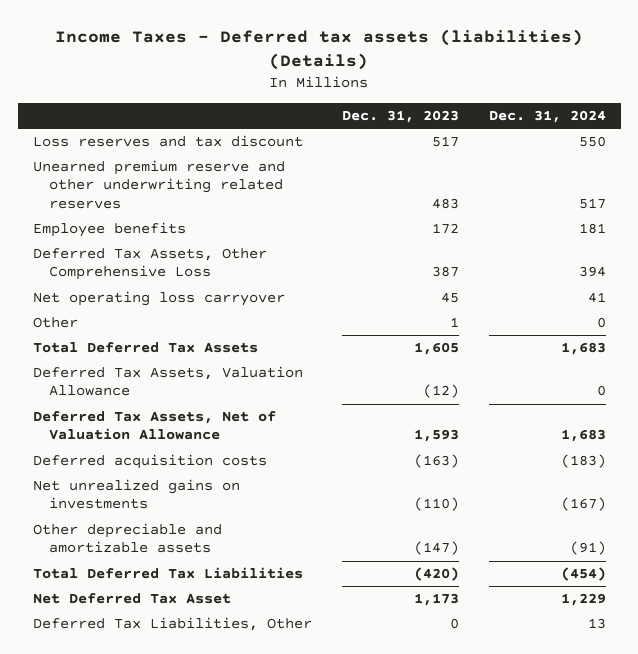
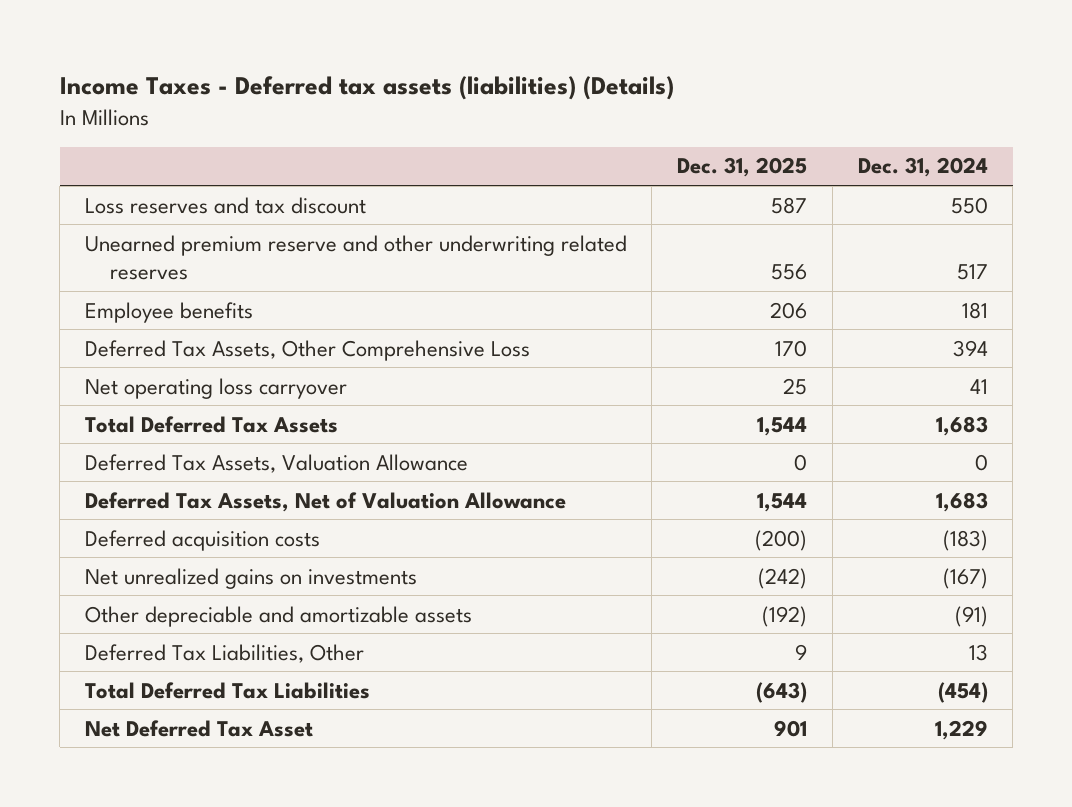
- | Dec. 31, 2023 | Dec. 31, 2024
+ | Dec. 31, 2025 | Dec. 31, 2024
- Other | 1 | 0
moved up: Deferred Tax Liabilities, Other | 9 | 13

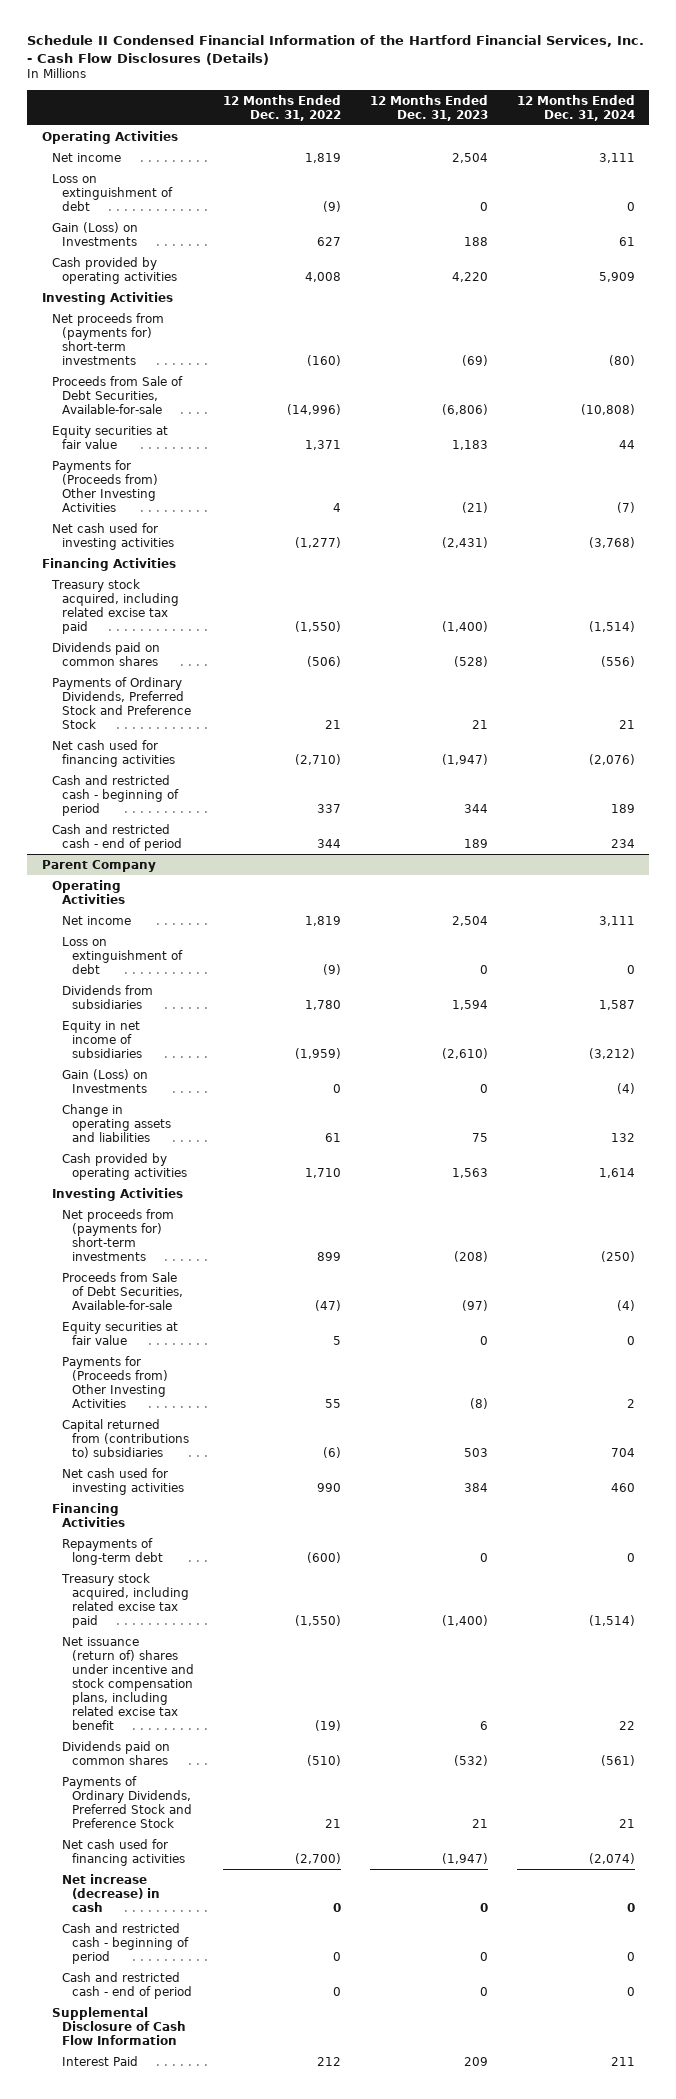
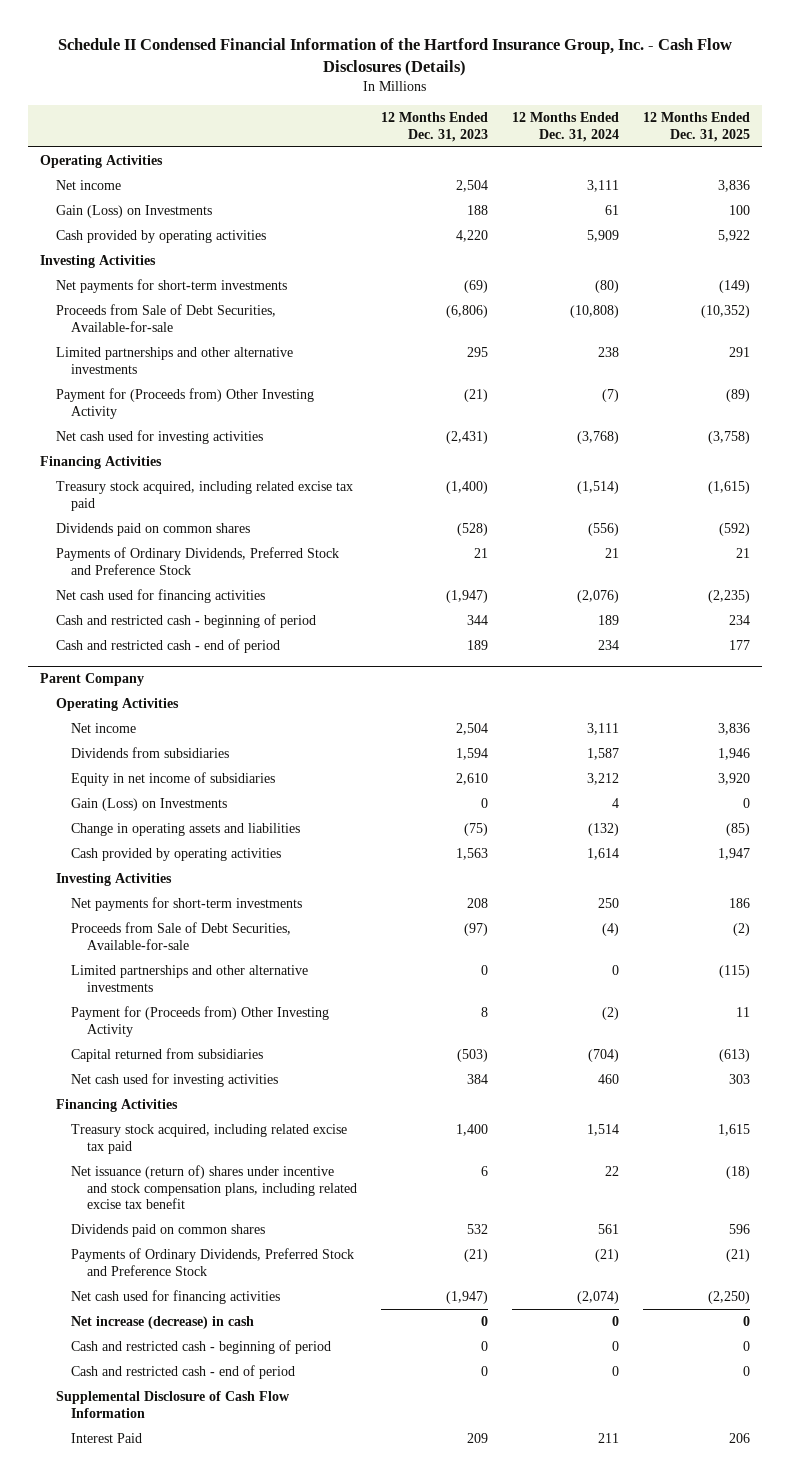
- Schedule II Condensed Financial Information of the Hartford Financial Services, Inc. - Cash Flow Disclosures (Details)
+ Schedule II Condensed Financial Information of the Hartford Insurance Group, Inc. - Cash Flow Disclosures (Details)
- | 12 Months Ended Dec. 31, 2022 | 12 Months Ended Dec. 31, 2023 | 12 Months Ended Dec. 31, 2024
+ | 12 Months Ended Dec. 31, 2023 | 12 Months Ended Dec. 31, 2024 | 12 Months Ended Dec. 31, 2025
- Loss on extinguishment of debt | (9) | 0 | 0
- Net proceeds from (payments for) short-term investments | (160) | (69) | (80)
+ Net payments for short-term investments | (69) | (80) | (149)
- Equity securities at fair value | 1,371 | 1,183 | 44
- Payments for (Proceeds from) Other Investing Activities | 4 | (21) | (7)
+ Limited partnerships and other alternative investments | 295 | 238 | 291
+ Payment for (Proceeds from) Other Investing Activity | (21) | (7) | (89)
@ Parent Company
- Loss on extinguishment of debt | (9) | 0 | 0
- Equity in net income of subsidiaries | (1,959) | (2,610) | (3,212)
- Gain (Loss) on Investments | 0 | 0 | (4)
- Change in operating assets and liabilities | 61 | 75 | 132
+ Equity in net income of subsidiaries | 2,610 | 3,212 | 3,920
+ Gain (Loss) on Investments | 0 | 4 | 0
+ Change in operating assets and liabilities | (75) | (132) | (85)
- Net proceeds from (payments for) short-term investments | 899 | (208) | (250)
+ Net payments for short-term investments | 208 | 250 | 186
- Equity securities at fair value | 5 | 0 | 0
- Payments for (Proceeds from) Other Investing Activities | 55 | (8) | 2
- Capital returned from (contributions to) subsidiaries | (6) | 503 | 704
+ Limited partnerships and other alternative investments | 0 | 0 | (115)
+ Payment for (Proceeds from) Other Investing Activity | 8 | (2) | 11
+ Capital returned from subsidiaries | (503) | (704) | (613)
- Repayments of long-term debt | (600) | 0 | 0
- Treasury stock acquired, including related excise tax paid | (1,550) | (1,400) | (1,514)
+ Treasury stock acquired, including related excise tax paid | 1,400 | 1,514 | 1,615
- Dividends paid on common shares | (510) | (532) | (561)
- Payments of Ordinary Dividends, Preferred Stock and Preference Stock | 21 | 21 | 21
+ Dividends paid on common shares | 532 | 561 | 596
+ Payments of Ordinary Dividends, Preferred Stock and Preference Stock | (21) | (21) | (21)

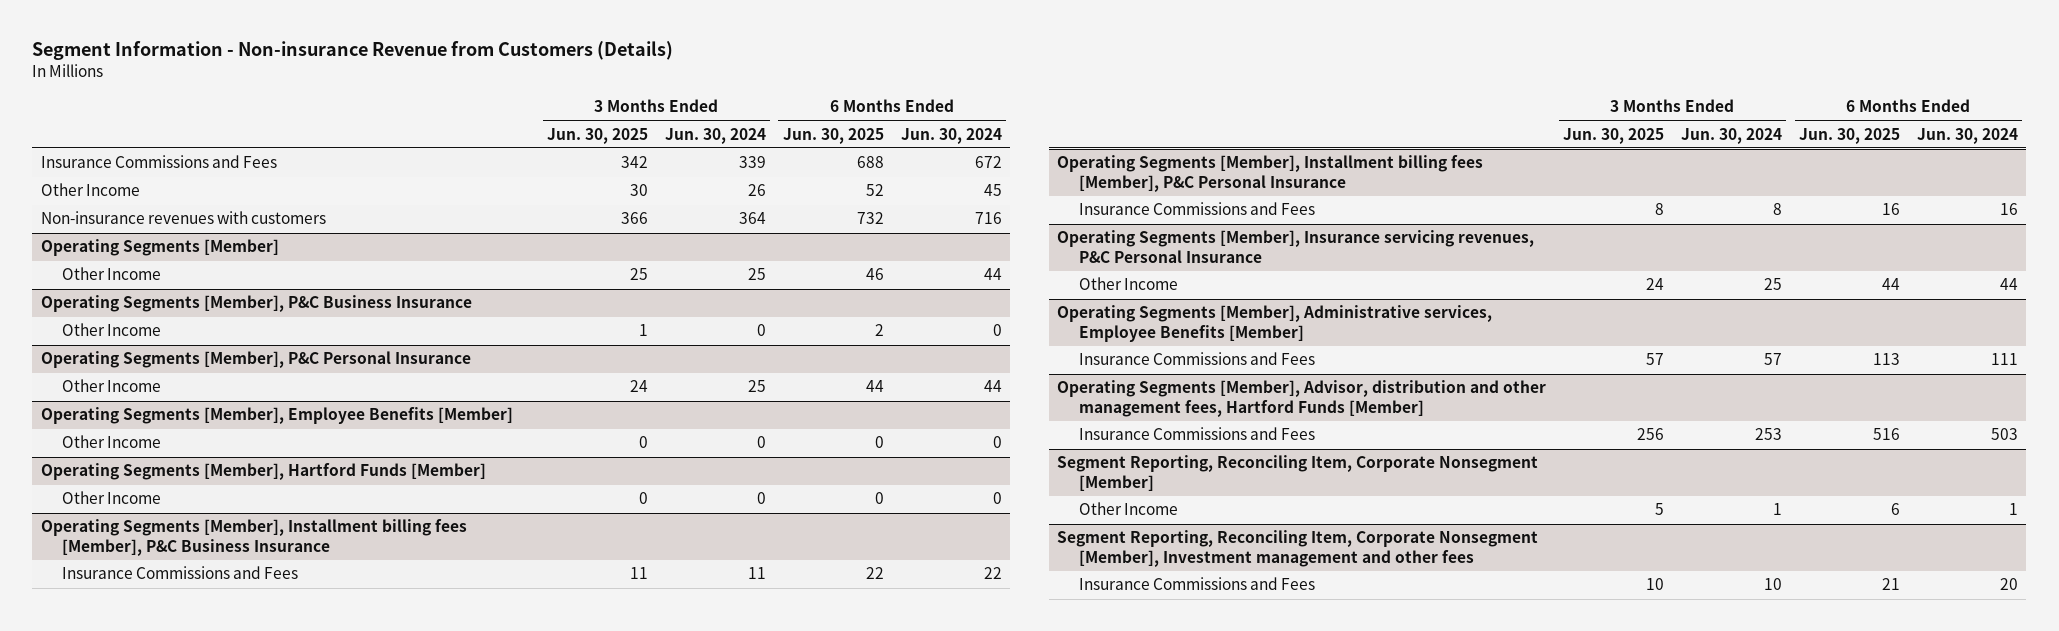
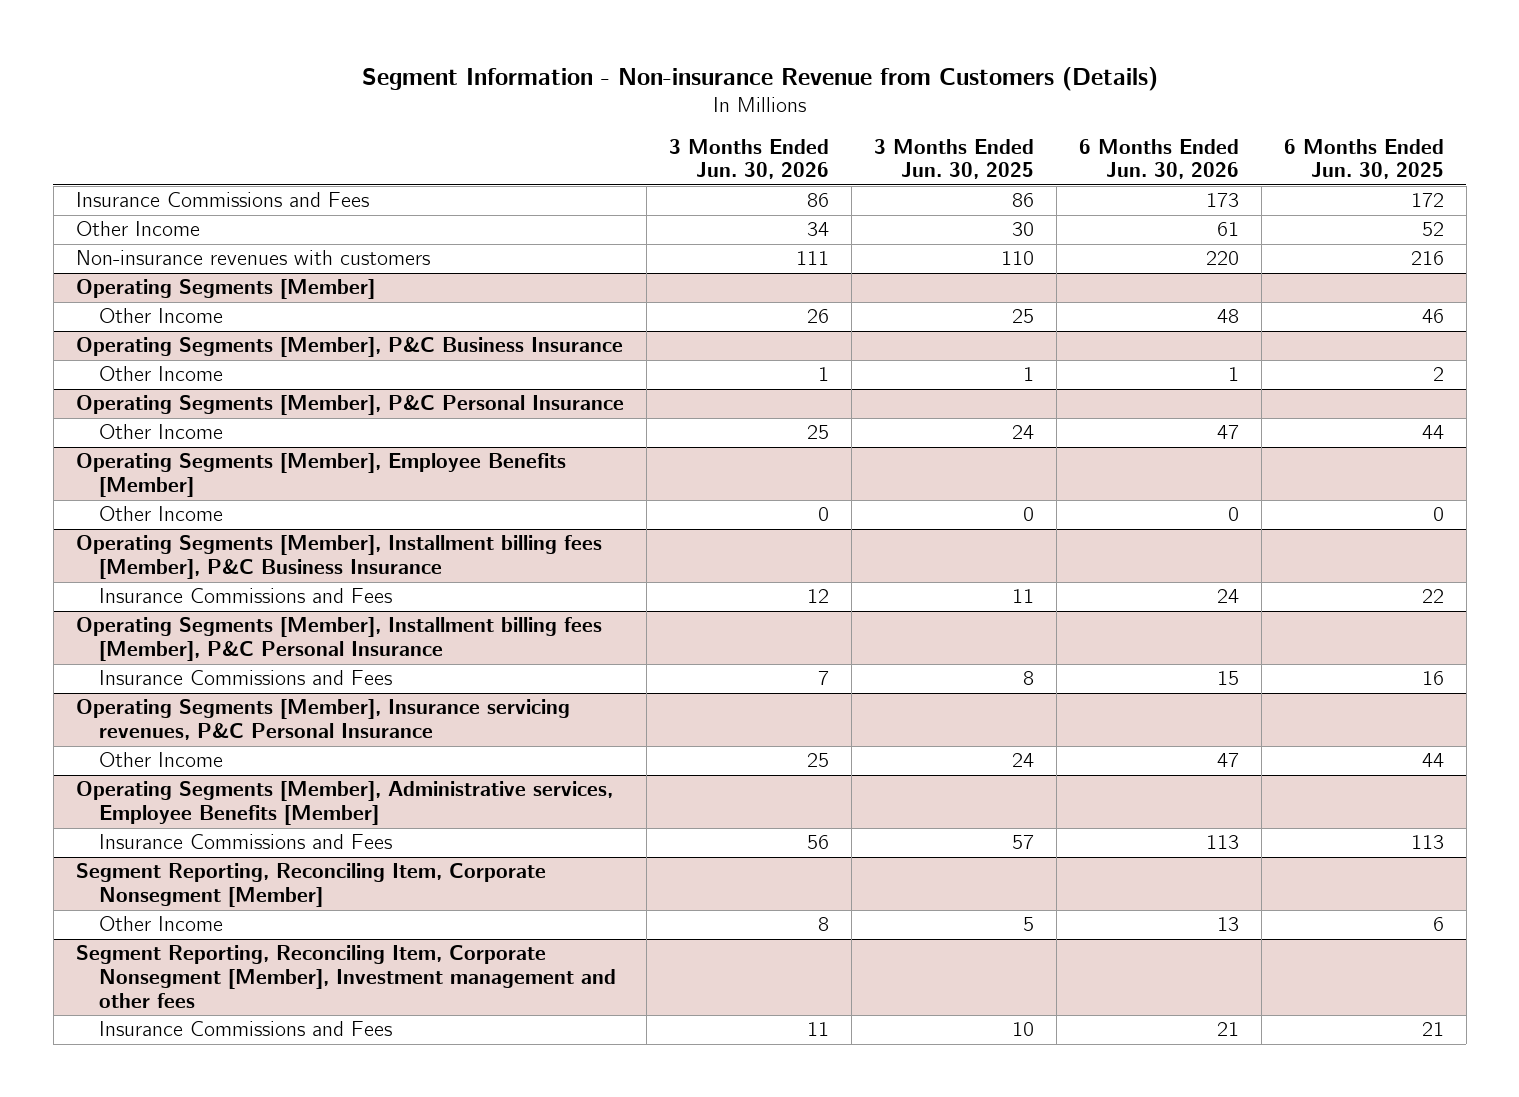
- | 3 Months Ended Jun. 30, 2025 | 3 Months Ended Jun. 30, 2024 | 6 Months Ended Jun. 30, 2025 | 6 Months Ended Jun. 30, 2024
+ | 3 Months Ended Jun. 30, 2026 | 3 Months Ended Jun. 30, 2025 | 6 Months Ended Jun. 30, 2026 | 6 Months Ended Jun. 30, 2025
- Insurance Commissions and Fees | 342 | 339 | 688 | 672
+ Insurance Commissions and Fees | 86 | 86 | 173 | 172
- Non-insurance revenues with customers | 366 | 364 | 732 | 716
+ Non-insurance revenues with customers | 111 | 110 | 220 | 216
- Operating Segments [Member], Hartford Funds [Member]
- Other Income | 0 | 0 | 0 | 0
- Operating Segments [Member], Advisor, distribution and other management fees, Hartford Funds [Member]
- Insurance Commissions and Fees | 256 | 253 | 516 | 503

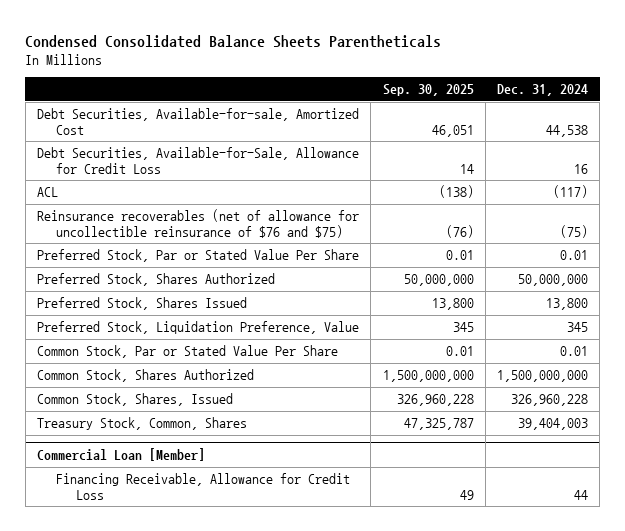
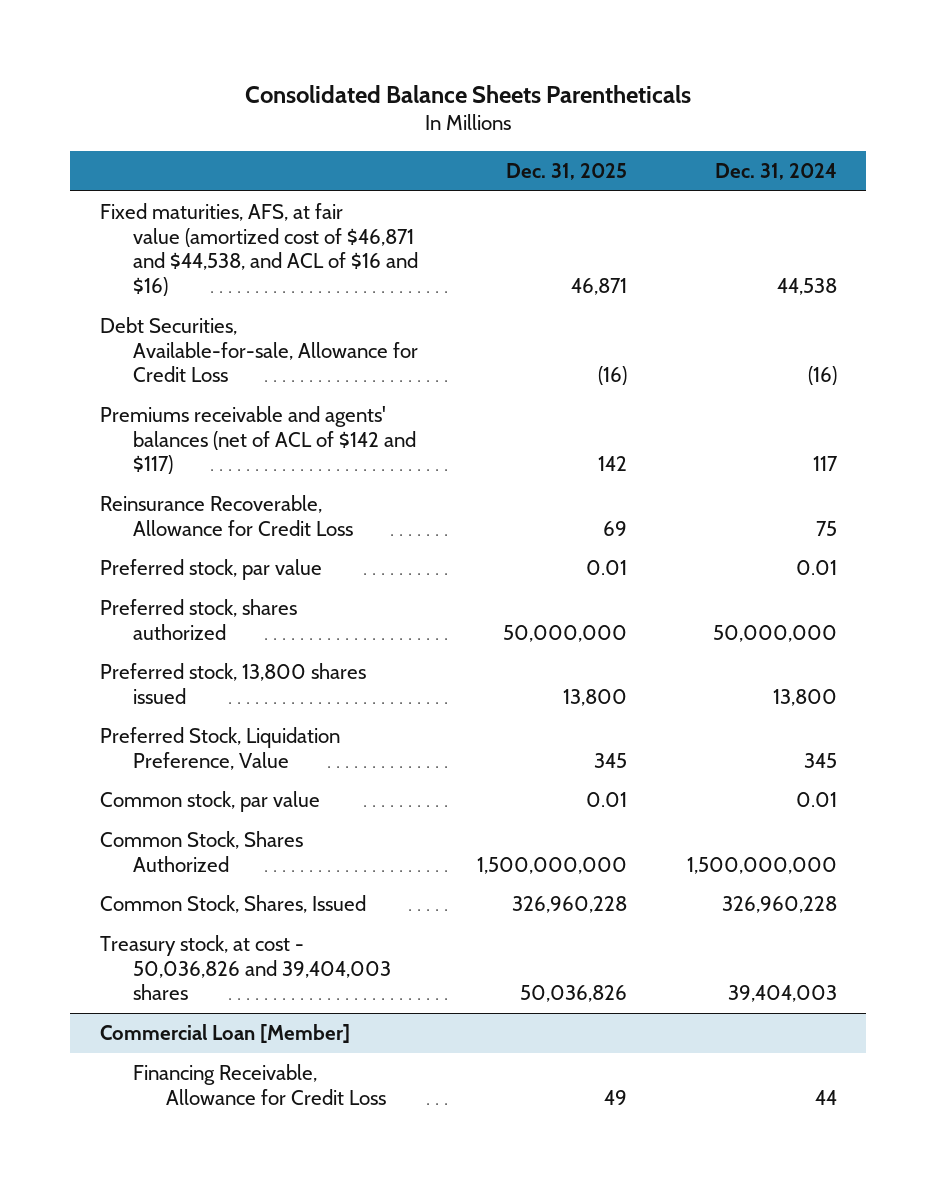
- Condensed Consolidated Balance Sheets Parentheticals
+ Consolidated Balance Sheets Parentheticals
- | Sep. 30, 2025 | Dec. 31, 2024
+ | Dec. 31, 2025 | Dec. 31, 2024
- Debt Securities, Available-for-sale, Amortized Cost | 46,051 | 44,538
- Debt Securities, Available-for-Sale, Allowance for Credit Loss | 14 | 16
- ACL | (138) | (117)
- Reinsurance recoverables (net of allowance for uncollectible reinsurance of $76 and $75) | (76) | (75)
- Preferred Stock, Par or Stated Value Per Share | 0.01 | 0.01
- Preferred Stock, Shares Authorized | 50,000,000 | 50,000,000
- Preferred Stock, Shares Issued | 13,800 | 13,800
+ Fixed maturities, AFS, at fair value (amortized cost of $46,871 and $44,538, and ACL of $16 and $16) | 46,871 | 44,538
+ Debt Securities, Available-for-sale, Allowance for Credit Loss | (16) | (16)
+ Premiums receivable and agents' balances (net of ACL of $142 and $117) | 142 | 117
+ Reinsurance Recoverable, Allowance for Credit Loss | 69 | 75
+ Preferred stock, par value | 0.01 | 0.01
+ Preferred stock, shares authorized | 50,000,000 | 50,000,000
+ Preferred stock, 13,800 shares issued | 13,800 | 13,800
- Common Stock, Par or Stated Value Per Share | 0.01 | 0.01
+ Common stock, par value | 0.01 | 0.01
- Treasury Stock, Common, Shares | 47,325,787 | 39,404,003
+ Treasury stock, at cost - 50,036,826 and 39,404,003 shares | 50,036,826 | 39,404,003

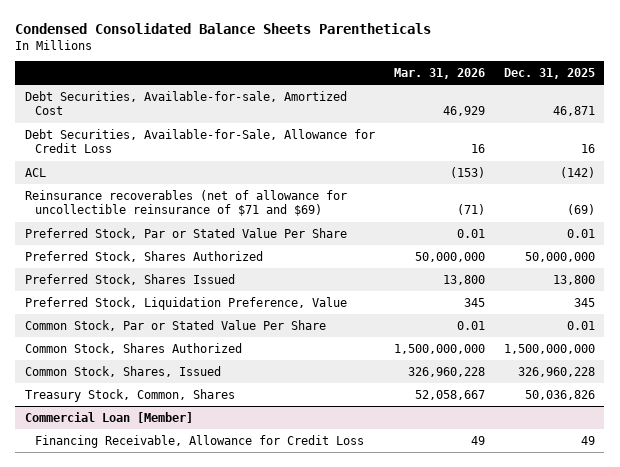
- Consolidated Balance Sheets Parentheticals
+ Condensed Consolidated Balance Sheets Parentheticals
- | Dec. 31, 2025 | Dec. 31, 2024
+ | Mar. 31, 2026 | Dec. 31, 2025
- Fixed maturities, AFS, at fair value (amortized cost of $46,871 and $44,538, and ACL of $16 and $16) | 46,871 | 44,538
- Debt Securities, Available-for-sale, Allowance for Credit Loss | (16) | (16)
- Premiums receivable and agents' balances (net of ACL of $142 and $117) | 142 | 117
- Reinsurance Recoverable, Allowance for Credit Loss | 69 | 75
- Preferred stock, par value | 0.01 | 0.01
- Preferred stock, shares authorized | 50,000,000 | 50,000,000
- Preferred stock, 13,800 shares issued | 13,800 | 13,800
+ Debt Securities, Available-for-sale, Amortized Cost | 46,929 | 46,871
+ Debt Securities, Available-for-Sale, Allowance for Credit Loss | 16 | 16
+ ACL | (153) | (142)
+ Reinsurance recoverables (net of allowance for uncollectible reinsurance of $71 and $69) | (71) | (69)
+ Preferred Stock, Par or Stated Value Per Share | 0.01 | 0.01
+ Preferred Stock, Shares Authorized | 50,000,000 | 50,000,000
+ Preferred Stock, Shares Issued | 13,800 | 13,800
- Common stock, par value | 0.01 | 0.01
+ Common Stock, Par or Stated Value Per Share | 0.01 | 0.01
- Treasury stock, at cost - 50,036,826 and 39,404,003 shares | 50,036,826 | 39,404,003
+ Treasury Stock, Common, Shares | 52,058,667 | 50,036,826

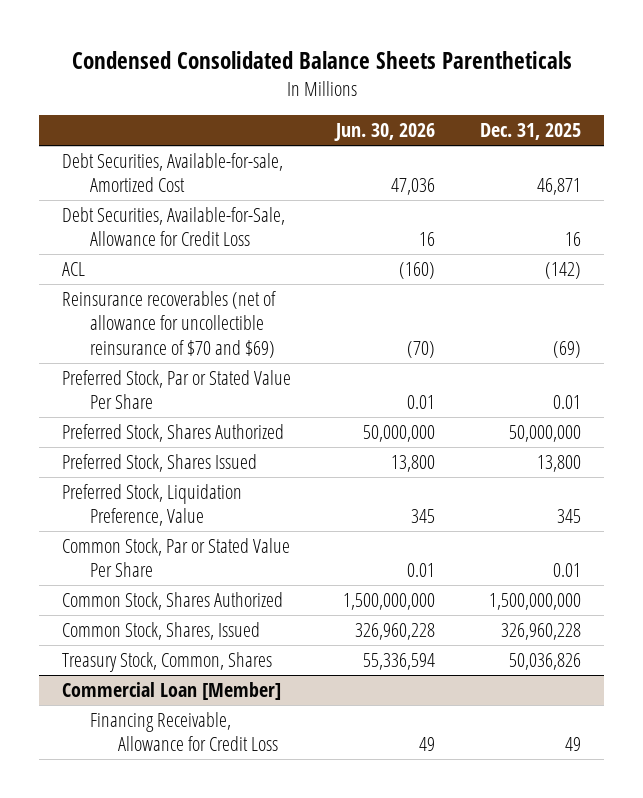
- | Mar. 31, 2026 | Dec. 31, 2025
+ | Jun. 30, 2026 | Dec. 31, 2025
- Reinsurance recoverables (net of allowance for uncollectible reinsurance of $71 and $69) | (71) | (69)
+ Reinsurance recoverables (net of allowance for uncollectible reinsurance of $70 and $69) | (70) | (69)

